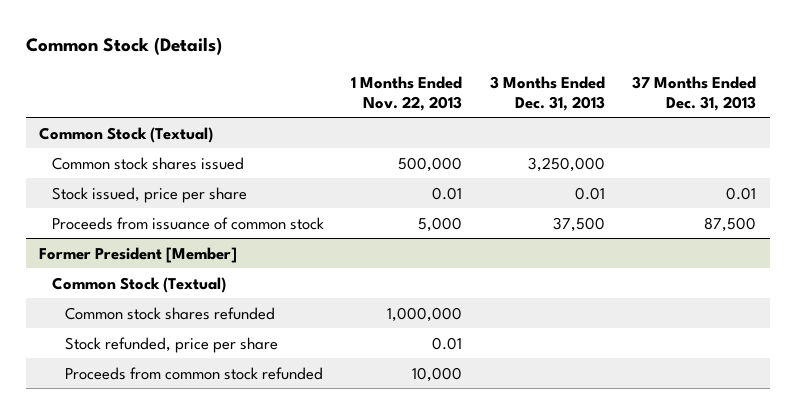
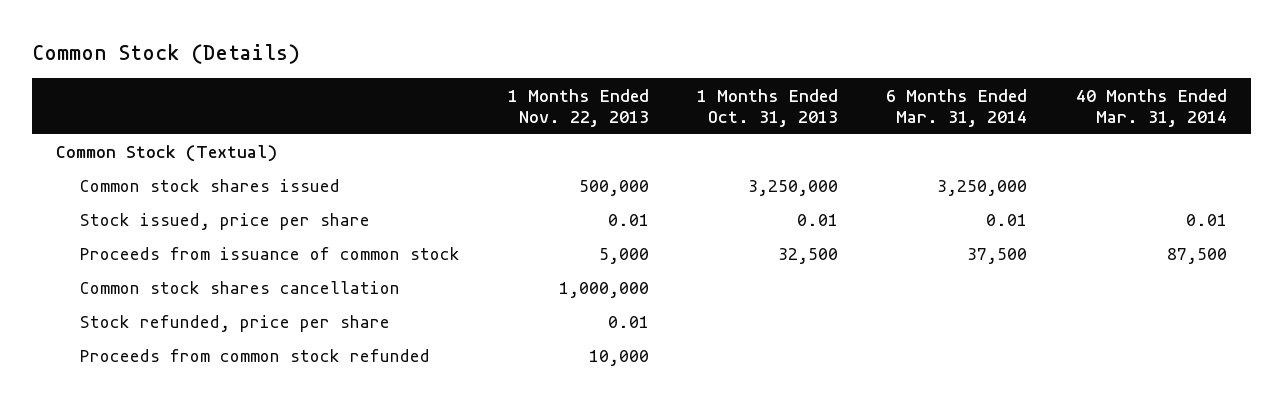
- | 1 Months Ended Nov. 22, 2013 | 3 Months Ended Dec. 31, 2013 | 37 Months Ended Dec. 31, 2013
+ | 1 Months Ended Nov. 22, 2013 | 1 Months Ended Oct. 31, 2013 | 6 Months Ended Mar. 31, 2014 | 40 Months Ended Mar. 31, 2014
- Former President [Member]
- Common Stock (Textual)
- Common stock shares refunded | 1,000,000 | |
+ Common stock shares cancellation | 1,000,000 | | |

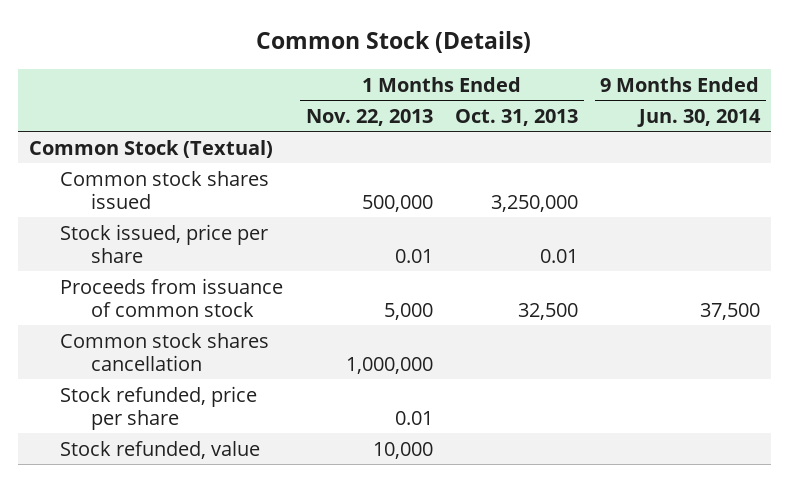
- | 1 Months Ended Nov. 22, 2013 | 1 Months Ended Oct. 31, 2013 | 6 Months Ended Mar. 31, 2014 | 40 Months Ended Mar. 31, 2014
+ | 1 Months Ended Nov. 22, 2013 | 1 Months Ended Oct. 31, 2013 | 9 Months Ended Jun. 30, 2014
- Proceeds from common stock refunded | 10,000 | | |
+ Stock refunded, value | 10,000 | |

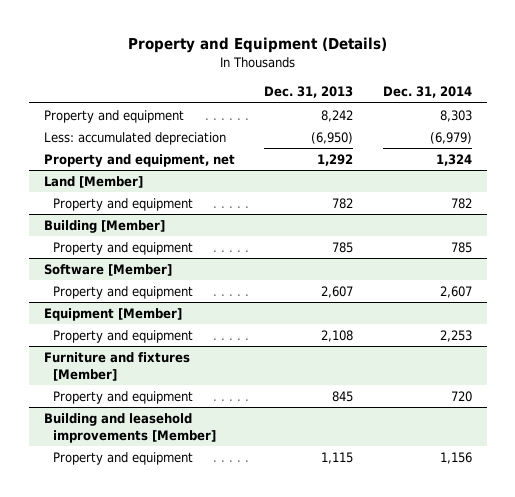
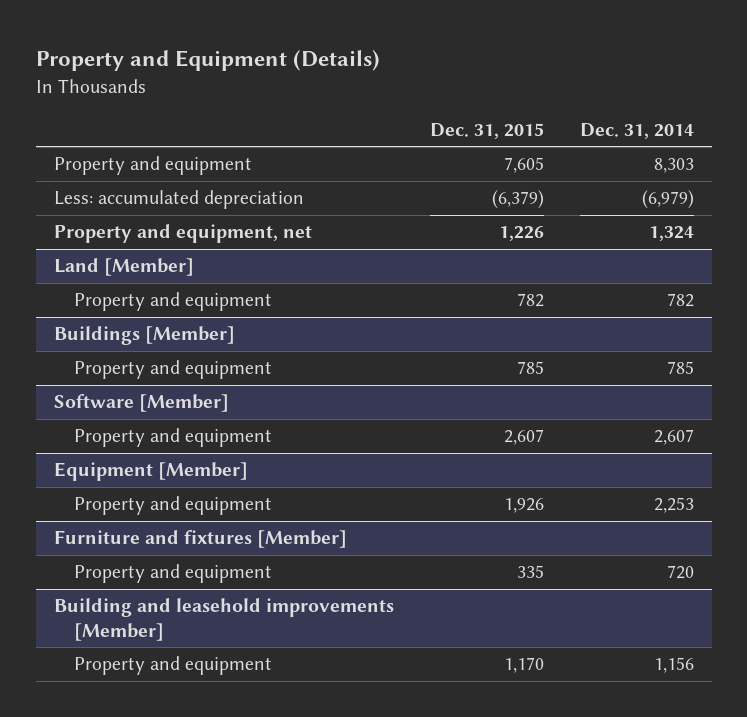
- | Dec. 31, 2013 | Dec. 31, 2014
+ | Dec. 31, 2015 | Dec. 31, 2014
- Building [Member]
+ Buildings [Member]

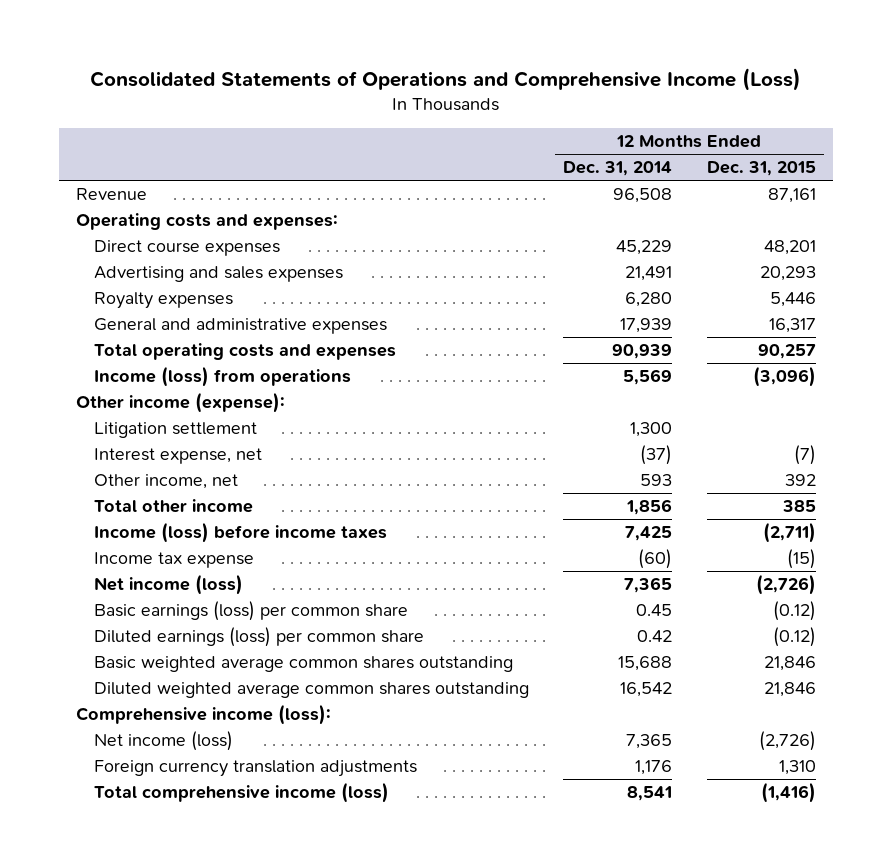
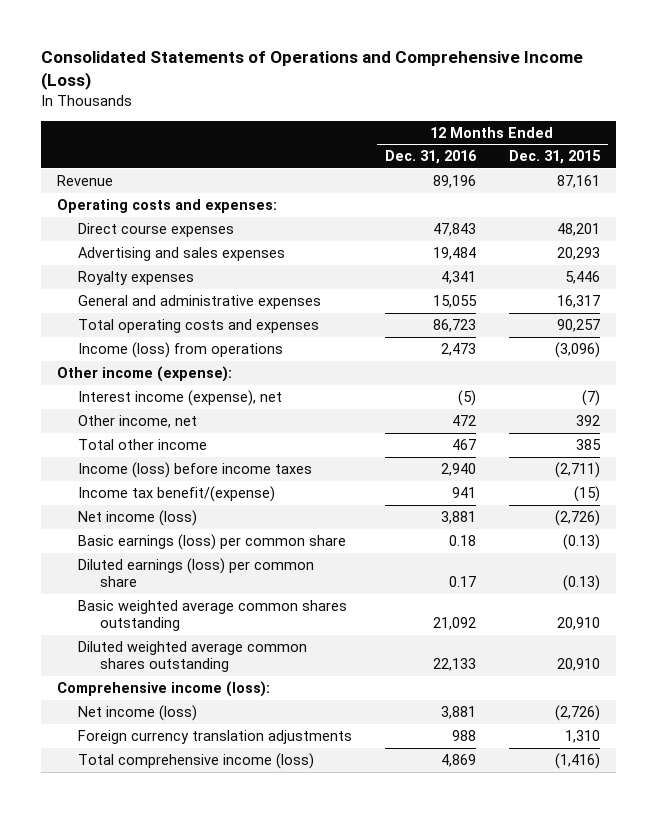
- | 12 Months Ended Dec. 31, 2014 | 12 Months Ended Dec. 31, 2015
+ | 12 Months Ended Dec. 31, 2016 | 12 Months Ended Dec. 31, 2015
- Litigation settlement | 1,300 |
- Interest expense, net | (37) | (7)
+ Interest income (expense), net | (5) | (7)
- Income tax expense | (60) | (15)
+ Income tax benefit/(expense) | 941 | (15)
- Basic earnings (loss) per common share | 0.45 | (0.12)
- Diluted earnings (loss) per common share | 0.42 | (0.12)
- Basic weighted average common shares outstanding | 15,688 | 21,846
- Diluted weighted average common shares outstanding | 16,542 | 21,846
+ Basic earnings (loss) per common share | 0.18 | (0.13)
+ Diluted earnings (loss) per common share | 0.17 | (0.13)
+ Basic weighted average common shares outstanding | 21,092 | 20,910
+ Diluted weighted average common shares outstanding | 22,133 | 20,910

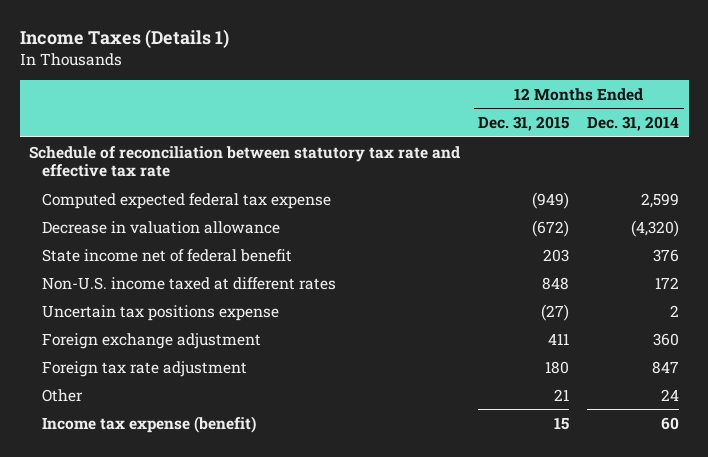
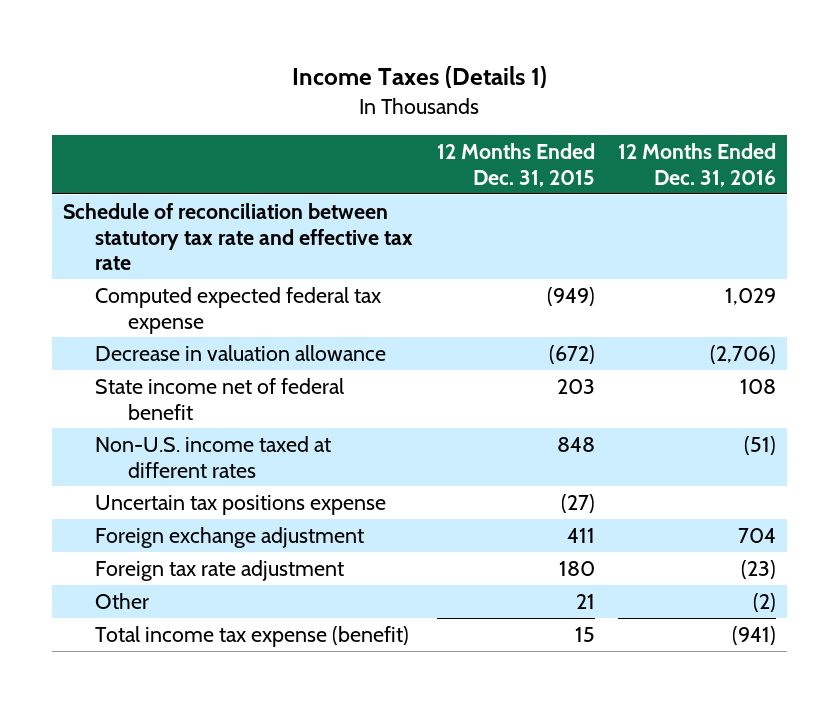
- | 12 Months Ended Dec. 31, 2015 | 12 Months Ended Dec. 31, 2014
+ | 12 Months Ended Dec. 31, 2015 | 12 Months Ended Dec. 31, 2016
- Income tax expense (benefit) | 15 | 60
+ Total income tax expense (benefit) | 15 | (941)

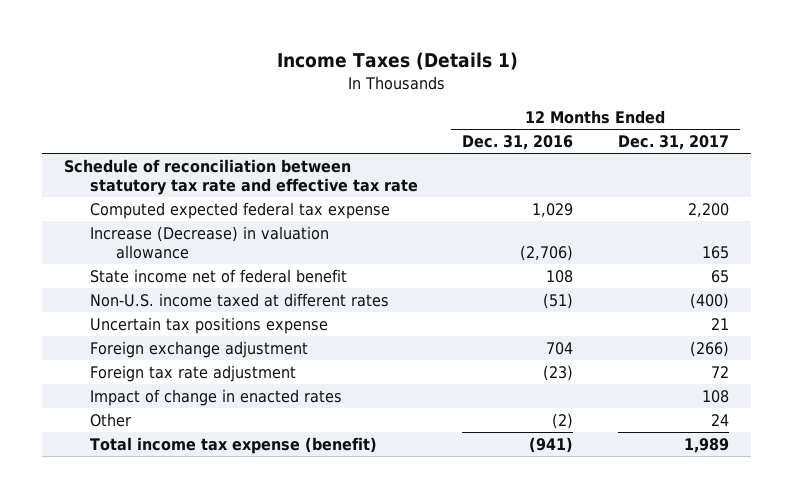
- | 12 Months Ended Dec. 31, 2015 | 12 Months Ended Dec. 31, 2016
+ | 12 Months Ended Dec. 31, 2016 | 12 Months Ended Dec. 31, 2017
- Decrease in valuation allowance | (672) | (2,706)
+ Increase (Decrease) in valuation allowance | (2,706) | 165
+ Impact of change in enacted rates | | 108

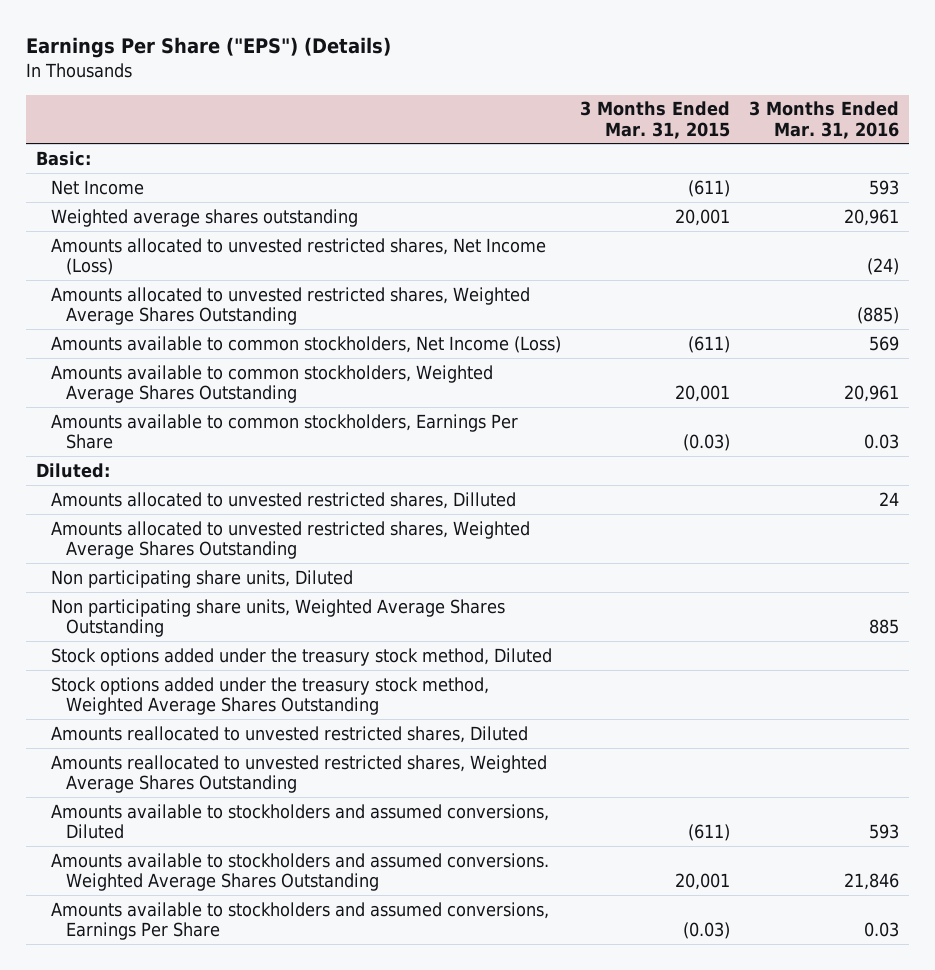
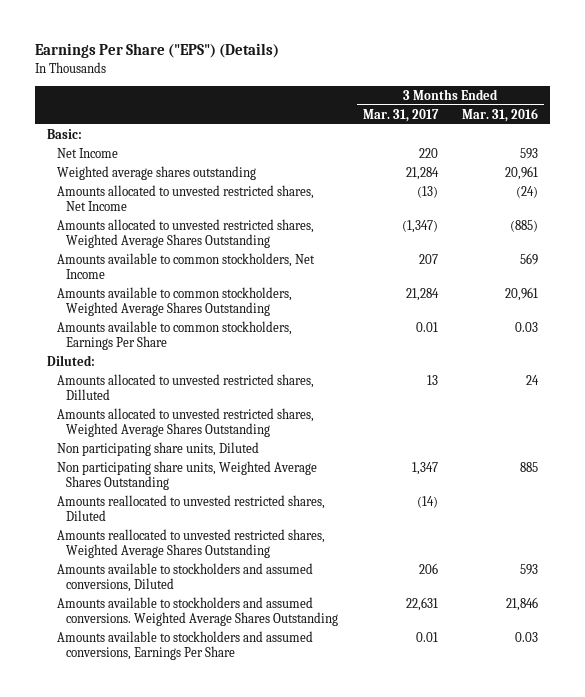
- | 3 Months Ended Mar. 31, 2015 | 3 Months Ended Mar. 31, 2016
+ | 3 Months Ended Mar. 31, 2017 | 3 Months Ended Mar. 31, 2016
- Amounts allocated to unvested restricted shares, Net Income (Loss) | | (24)
+ Amounts allocated to unvested restricted shares, Net Income | (13) | (24)
- Amounts available to common stockholders, Net Income (Loss) | (611) | 569
+ Amounts available to common stockholders, Net Income | 207 | 569
- Stock options added under the treasury stock method, Diluted
- Stock options added under the treasury stock method, Weighted Average Shares Outstanding

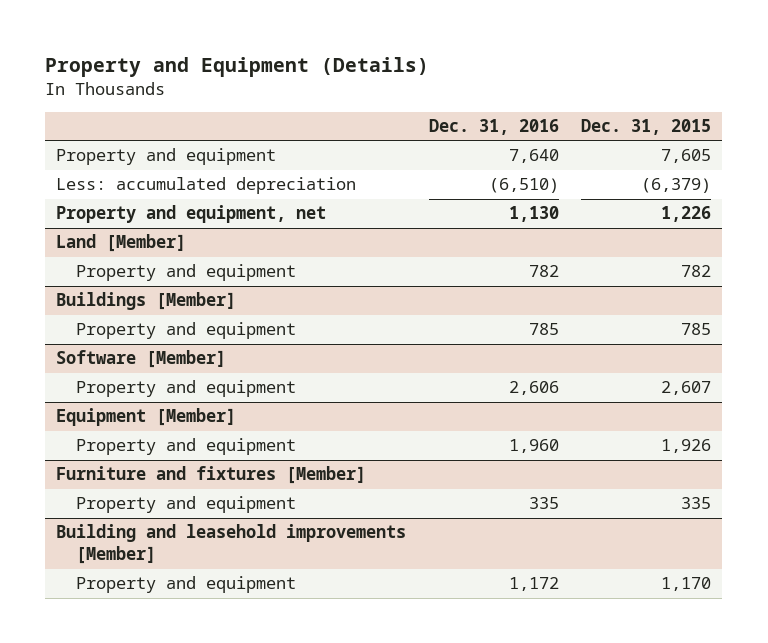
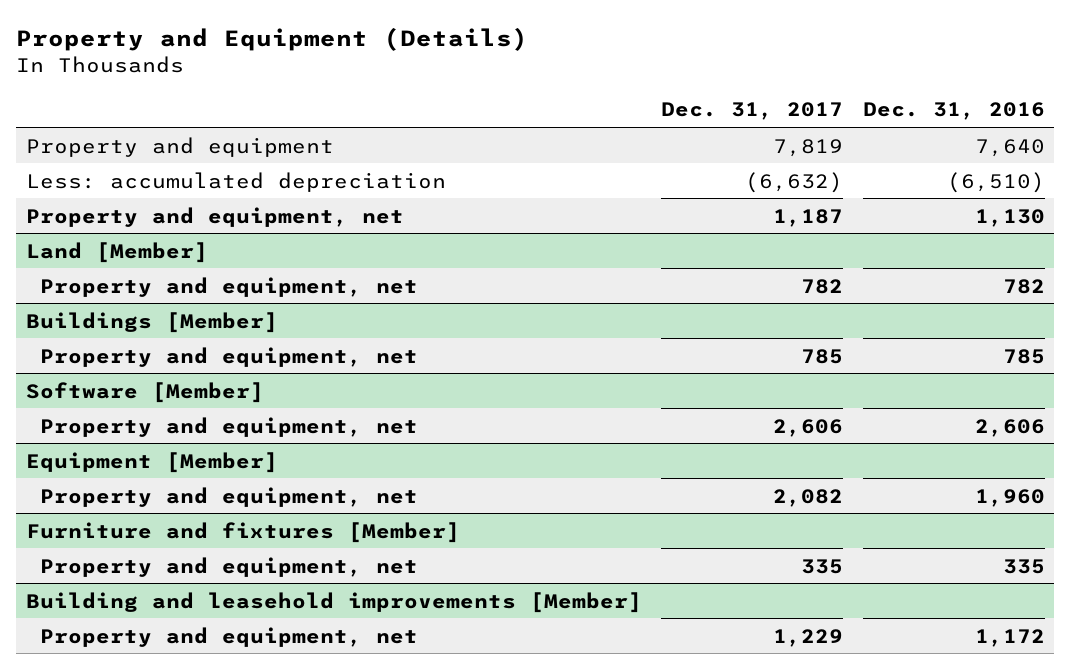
- | Dec. 31, 2016 | Dec. 31, 2015
+ | Dec. 31, 2017 | Dec. 31, 2016
@ Land [Member]
- Property and equipment | 782 | 782
+ Property and equipment, net | 782 | 782
@ Buildings [Member]
- Property and equipment | 785 | 785
+ Property and equipment, net | 785 | 785
@ Software [Member]
- Property and equipment | 2,606 | 2,607
+ Property and equipment, net | 2,606 | 2,606
@ Equipment [Member]
- Property and equipment | 1,960 | 1,926
+ Property and equipment, net | 2,082 | 1,960
@ Furniture and fixtures [Member]
- Property and equipment | 335 | 335
+ Property and equipment, net | 335 | 335
@ Building and leasehold improvements [Member]
- Property and equipment | 1,172 | 1,170
+ Property and equipment, net | 1,229 | 1,172

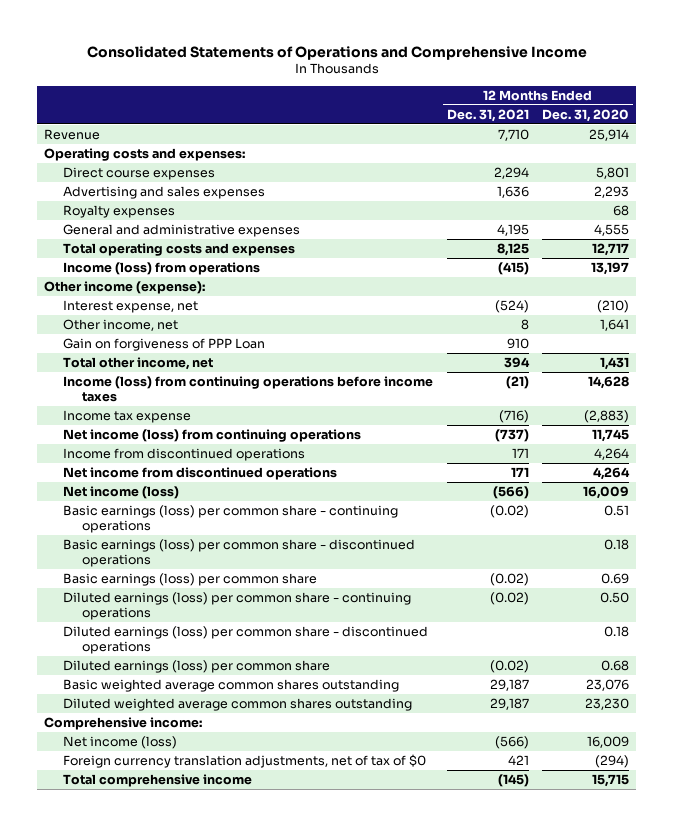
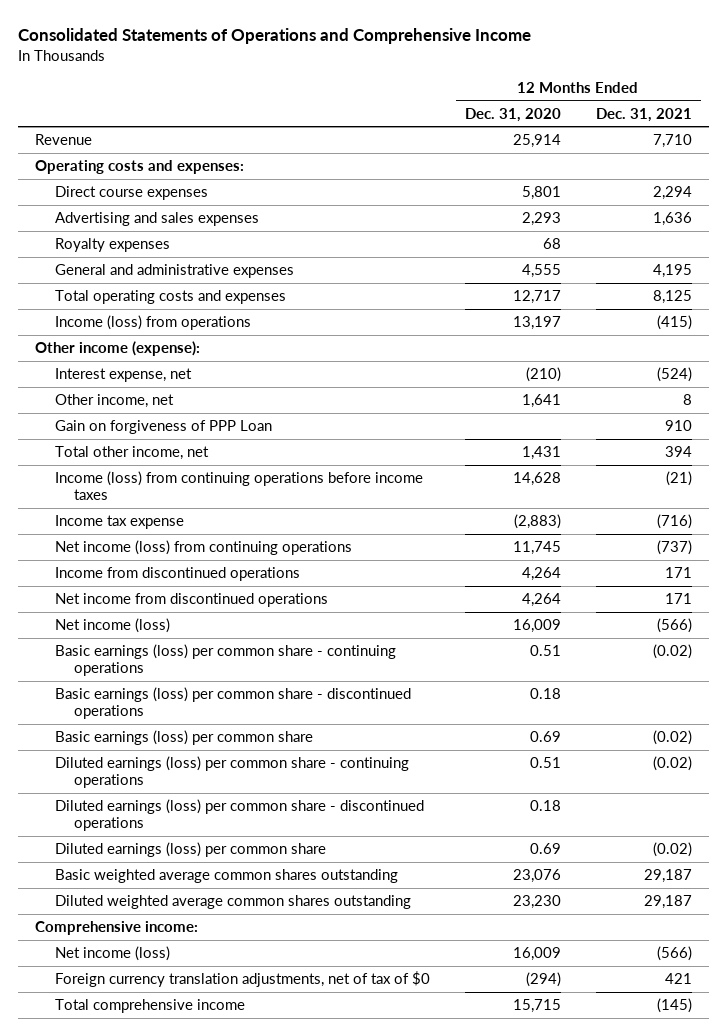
- | 12 Months Ended Dec. 31, 2021 | 12 Months Ended Dec. 31, 2020
+ | 12 Months Ended Dec. 31, 2020 | 12 Months Ended Dec. 31, 2021
- Diluted earnings (loss) per common share - continuing operations | (0.02) | 0.50
+ Diluted earnings (loss) per common share - continuing operations | 0.51 | (0.02)
- Diluted earnings (loss) per common share | (0.02) | 0.68
+ Diluted earnings (loss) per common share | 0.69 | (0.02)

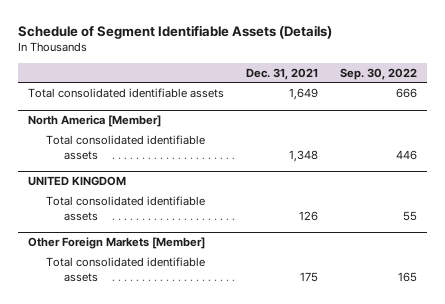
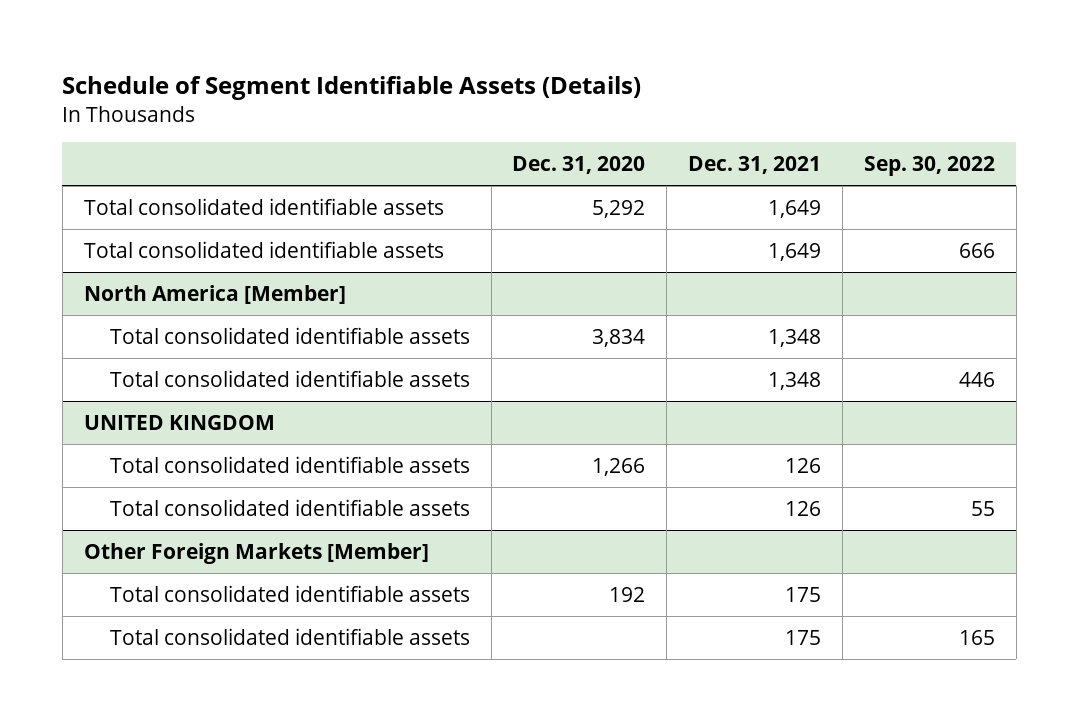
- | Dec. 31, 2021 | Sep. 30, 2022
+ | Dec. 31, 2020 | Dec. 31, 2021 | Sep. 30, 2022
+ Total consolidated identifiable assets | 5,292 | 1,649 |
@ North America [Member]
+ Total consolidated identifiable assets | 3,834 | 1,348 |
@ UNITED KINGDOM
+ Total consolidated identifiable assets | 1,266 | 126 |
@ Other Foreign Markets [Member]
+ Total consolidated identifiable assets | 192 | 175 |

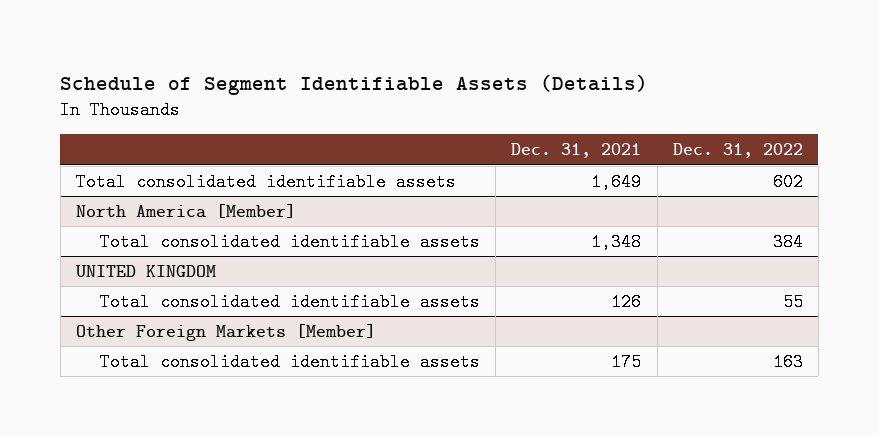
- | Dec. 31, 2020 | Dec. 31, 2021 | Sep. 30, 2022
+ | Dec. 31, 2021 | Dec. 31, 2022
- Total consolidated identifiable assets | | 1,649 | 666
@ North America [Member]
- Total consolidated identifiable assets | | 1,348 | 446
@ UNITED KINGDOM
- Total consolidated identifiable assets | | 126 | 55
@ Other Foreign Markets [Member]
- Total consolidated identifiable assets | | 175 | 165

